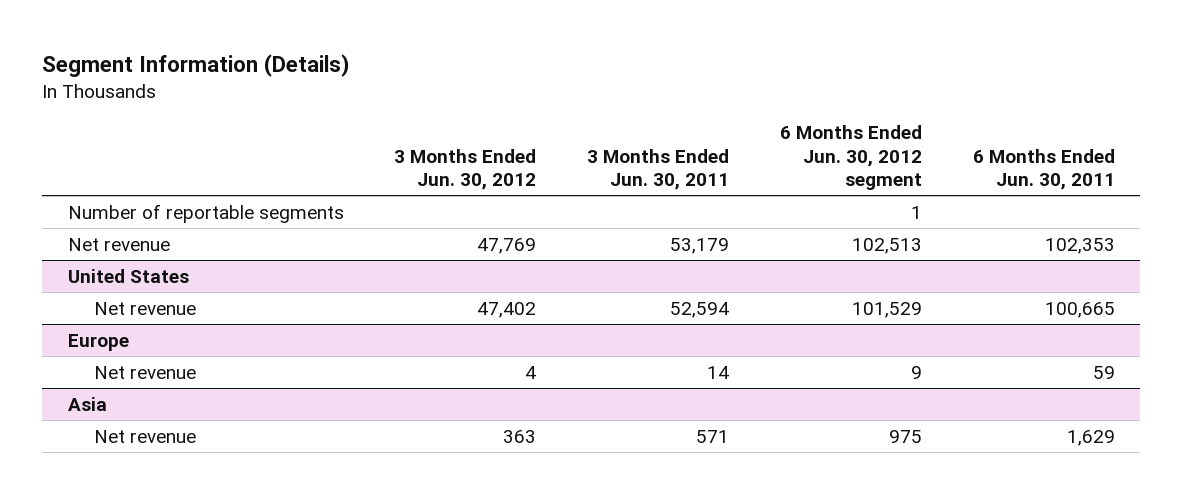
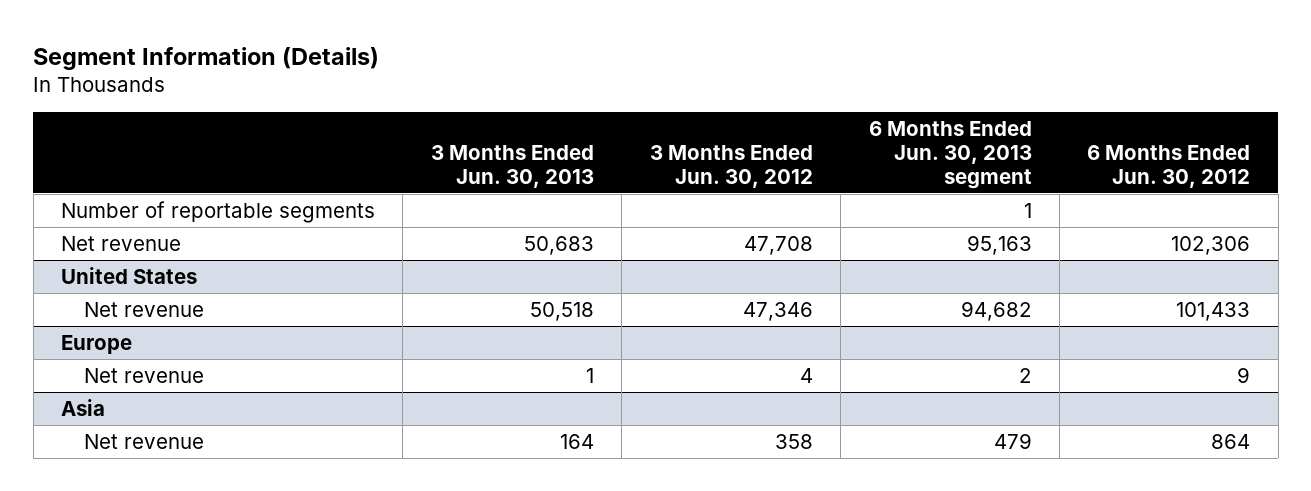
- | 3 Months Ended Jun. 30, 2012 | 3 Months Ended Jun. 30, 2011 | 6 Months Ended Jun. 30, 2012 segment | 6 Months Ended Jun. 30, 2011
+ | 3 Months Ended Jun. 30, 2013 | 3 Months Ended Jun. 30, 2012 | 6 Months Ended Jun. 30, 2013 segment | 6 Months Ended Jun. 30, 2012
- Net revenue | 47,769 | 53,179 | 102,513 | 102,353
+ Net revenue | 50,683 | 47,708 | 95,163 | 102,306
@ United States
- Net revenue | 47,402 | 52,594 | 101,529 | 100,665
+ Net revenue | 50,518 | 47,346 | 94,682 | 101,433
@ Asia
- Net revenue | 363 | 571 | 975 | 1,629
+ Net revenue | 164 | 358 | 479 | 864

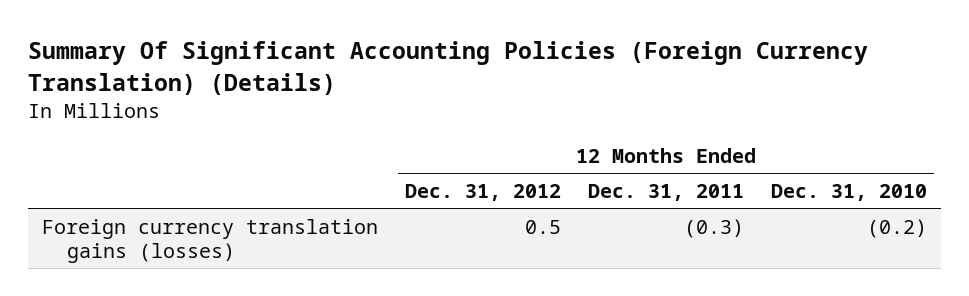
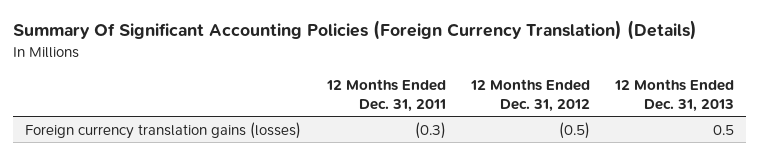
- | 12 Months Ended Dec. 31, 2012 | 12 Months Ended Dec. 31, 2011 | 12 Months Ended Dec. 31, 2010
+ | 12 Months Ended Dec. 31, 2011 | 12 Months Ended Dec. 31, 2012 | 12 Months Ended Dec. 31, 2013
- Foreign currency translation gains (losses) | 0.5 | (0.3) | (0.2)
+ Foreign currency translation gains (losses) | (0.3) | (0.5) | 0.5

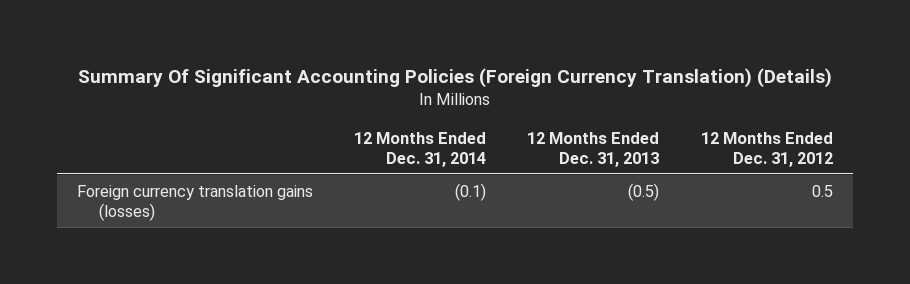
- | 12 Months Ended Dec. 31, 2011 | 12 Months Ended Dec. 31, 2012 | 12 Months Ended Dec. 31, 2013
+ | 12 Months Ended Dec. 31, 2014 | 12 Months Ended Dec. 31, 2013 | 12 Months Ended Dec. 31, 2012
- Foreign currency translation gains (losses) | (0.3) | (0.5) | 0.5
+ Foreign currency translation gains (losses) | (0.1) | (0.5) | 0.5

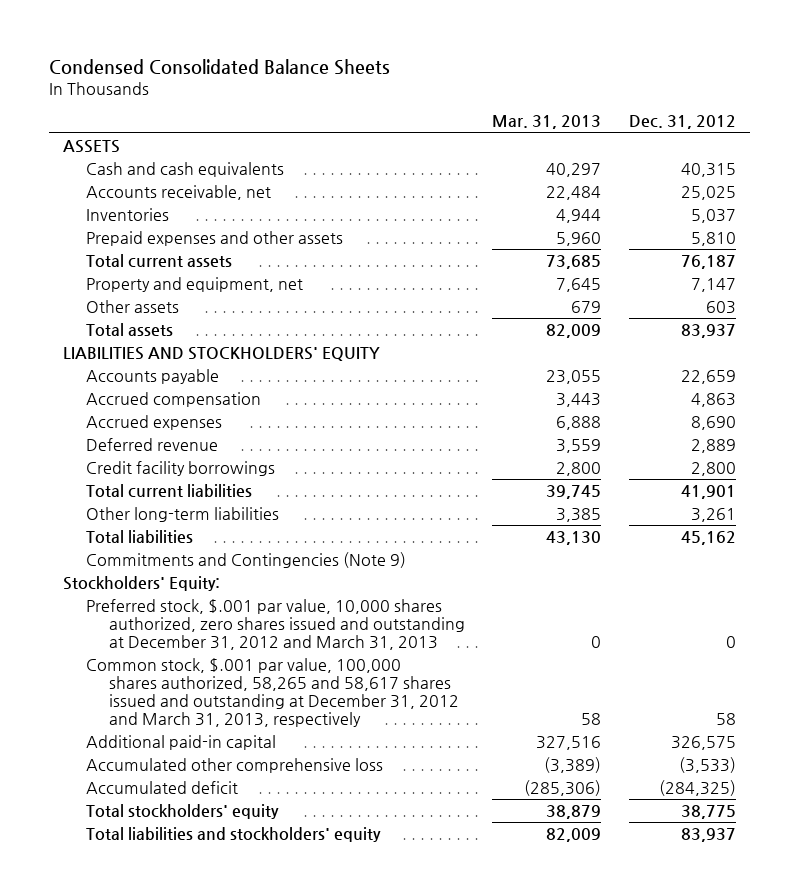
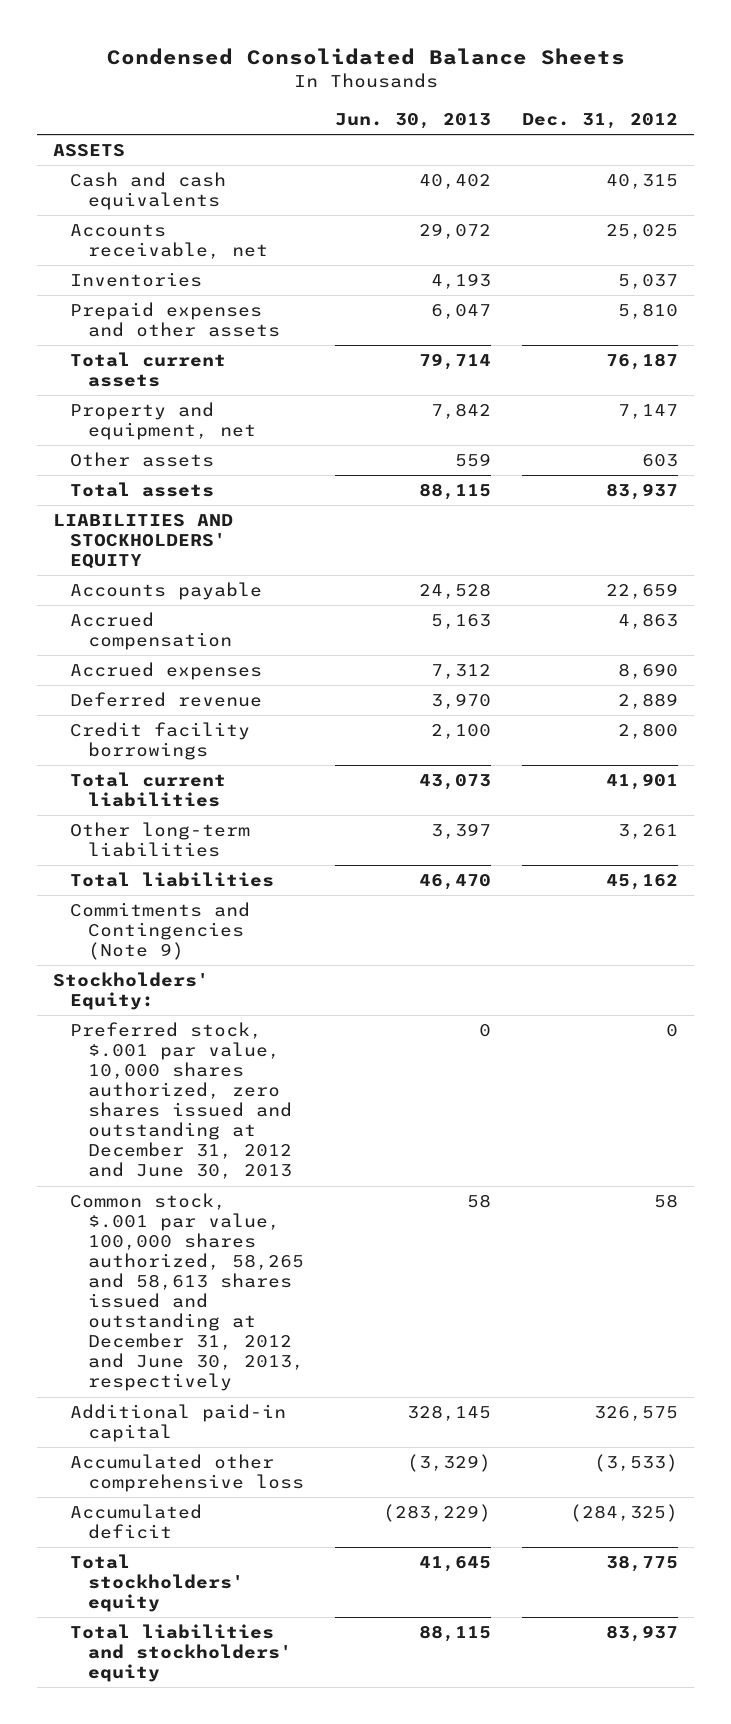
- | Mar. 31, 2013 | Dec. 31, 2012
+ | Jun. 30, 2013 | Dec. 31, 2012
- Preferred stock, $.001 par value, 10,000 shares authorized, zero shares issued and outstanding at December 31, 2012 and March 31, 2013 | 0 | 0
- Common stock, $.001 par value, 100,000 shares authorized, 58,265 and 58,617 shares issued and outstanding at December 31, 2012 and March 31, 2013, respectively | 58 | 58
+ Preferred stock, $.001 par value, 10,000 shares authorized, zero shares issued and outstanding at December 31, 2012 and June 30, 2013 | 0 | 0
+ Common stock, $.001 par value, 100,000 shares authorized, 58,265 and 58,613 shares issued and outstanding at December 31, 2012 and June 30, 2013, respectively | 58 | 58

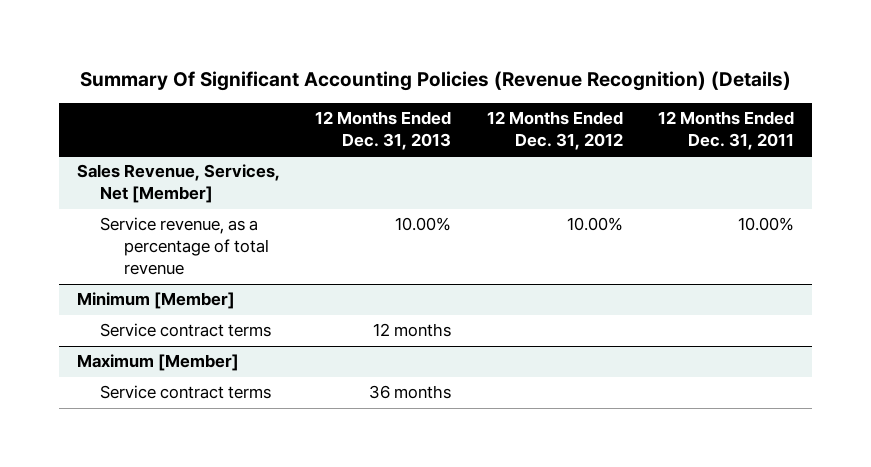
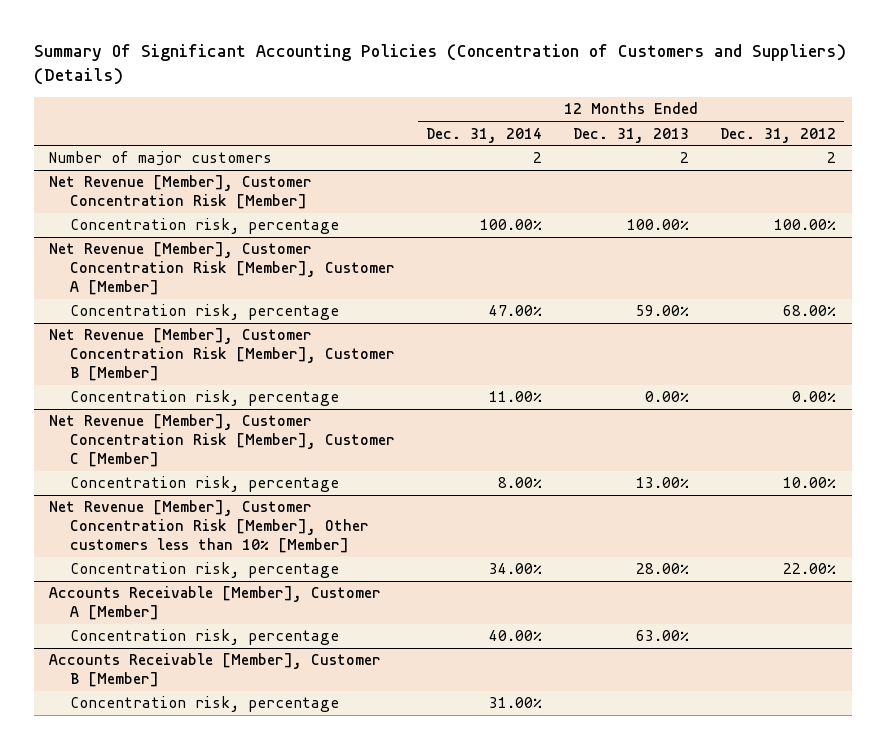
- Summary Of Significant Accounting Policies (Revenue Recognition) (Details)
+ Summary Of Significant Accounting Policies (Concentration of Customers and Suppliers) (Details)
- | 12 Months Ended Dec. 31, 2013 | 12 Months Ended Dec. 31, 2012 | 12 Months Ended Dec. 31, 2011
+ | 12 Months Ended Dec. 31, 2014 | 12 Months Ended Dec. 31, 2013 | 12 Months Ended Dec. 31, 2012
- Sales Revenue, Services, Net [Member]
- Service revenue, as a percentage of total revenue | 10.00% | 10.00% | 10.00%
- Minimum [Member]
- Service contract terms | 12 months | |
- Maximum [Member]
- Service contract terms | 36 months | |
+ Number of major customers | 2 | 2 | 2
+ Net Revenue [Member], Customer Concentration Risk [Member]
+ Concentration risk, percentage | 100.00% | 100.00% | 100.00%
+ Net Revenue [Member], Customer Concentration Risk [Member], Customer A [Member]
+ Concentration risk, percentage | 47.00% | 59.00% | 68.00%
+ Net Revenue [Member], Customer Concentration Risk [Member], Customer B [Member]
+ Concentration risk, percentage | 11.00% | 0.00% | 0.00%
+ Net Revenue [Member], Customer Concentration Risk [Member], Customer C [Member]
+ Concentration risk, percentage | 8.00% | 13.00% | 10.00%
+ Net Revenue [Member], Customer Concentration Risk [Member], Other customers less than 10% [Member]
+ Concentration risk, percentage | 34.00% | 28.00% | 22.00%
+ Accounts Receivable [Member], Customer A [Member]
+ Concentration risk, percentage | 40.00% | 63.00% |
+ Accounts Receivable [Member], Customer B [Member]
+ Concentration risk, percentage | 31.00% | |

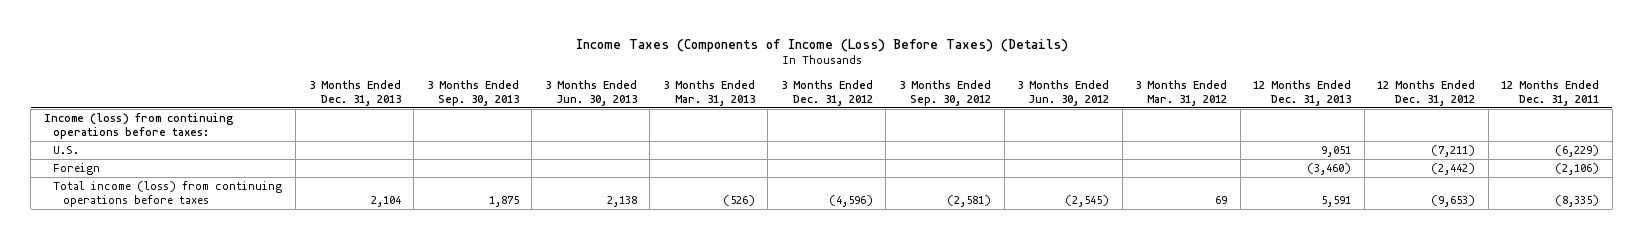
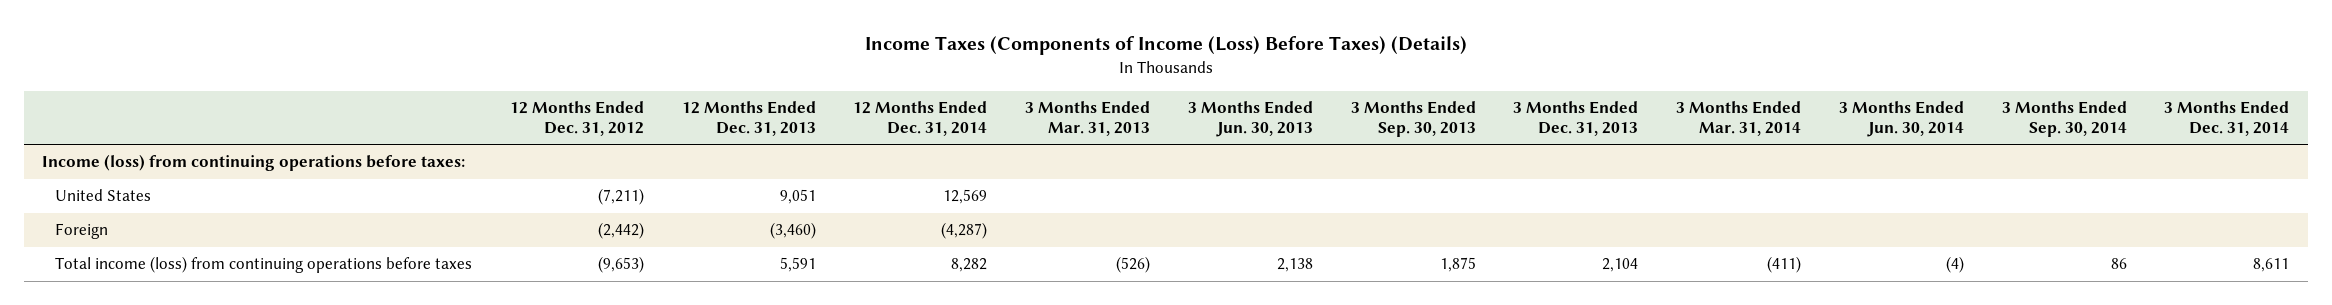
- | 3 Months Ended Dec. 31, 2013 | 3 Months Ended Sep. 30, 2013 | 3 Months Ended Jun. 30, 2013 | 3 Months Ended Mar. 31, 2013 | 3 Months Ended Dec. 31, 2012 | 3 Months Ended Sep. 30, 2012 | 3 Months Ended Jun. 30, 2012 | 3 Months Ended Mar. 31, 2012 | 12 Months Ended Dec. 31, 2013 | 12 Months Ended Dec. 31, 2012 | 12 Months Ended Dec. 31, 2011
+ | 12 Months Ended Dec. 31, 2012 | 12 Months Ended Dec. 31, 2013 | 12 Months Ended Dec. 31, 2014 | 3 Months Ended Mar. 31, 2013 | 3 Months Ended Jun. 30, 2013 | 3 Months Ended Sep. 30, 2013 | 3 Months Ended Dec. 31, 2013 | 3 Months Ended Mar. 31, 2014 | 3 Months Ended Jun. 30, 2014 | 3 Months Ended Sep. 30, 2014 | 3 Months Ended Dec. 31, 2014
- U.S. | | | | | | | | | 9,051 | (7,211) | (6,229)
+ United States | (7,211) | 9,051 | 12,569 | | | | | | | |

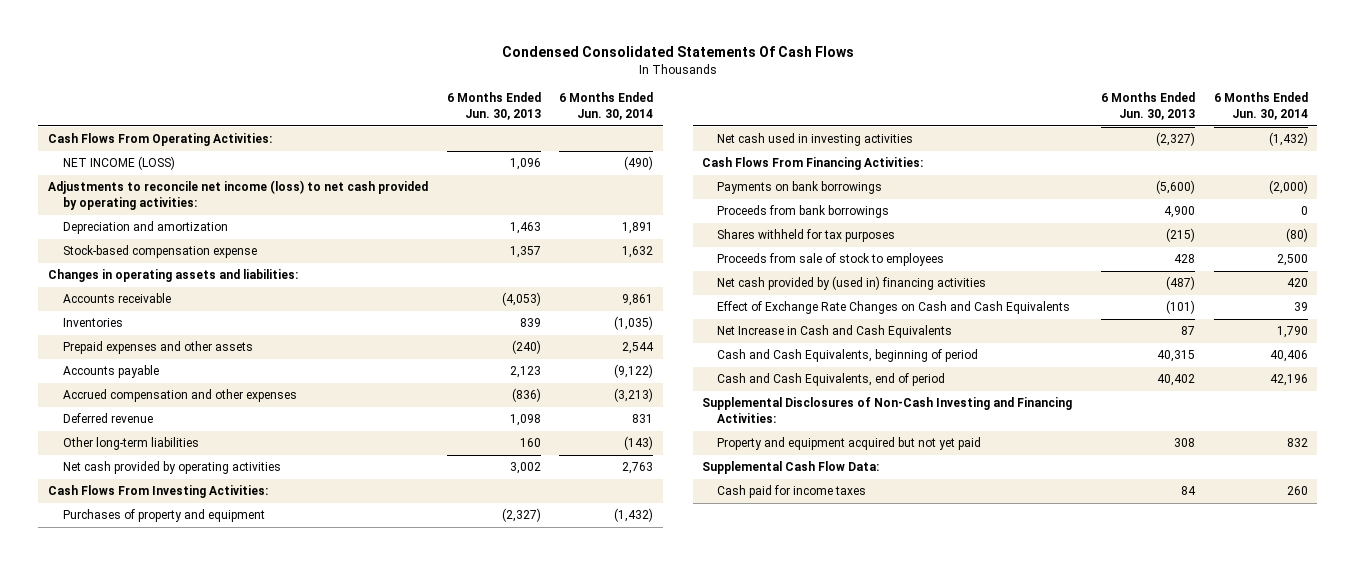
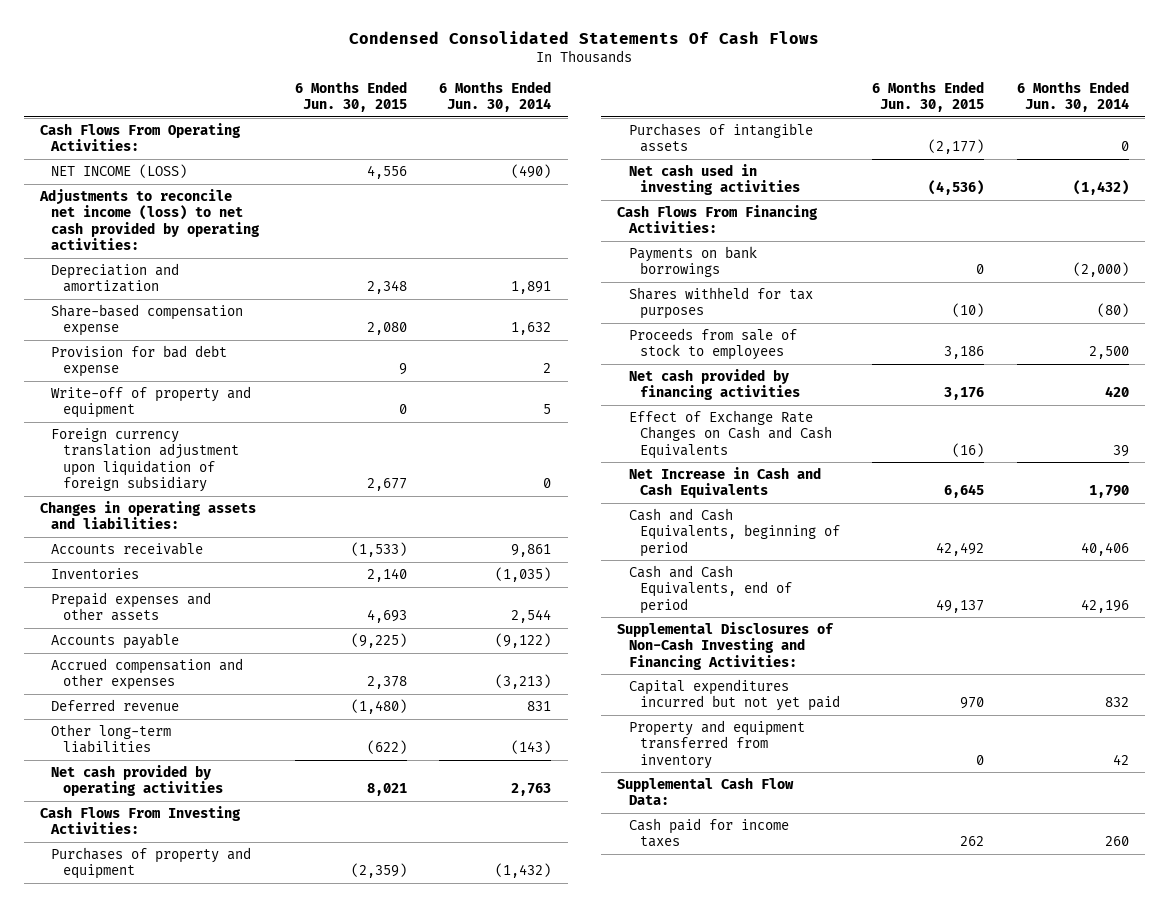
- | 6 Months Ended Jun. 30, 2013 | 6 Months Ended Jun. 30, 2014
+ | 6 Months Ended Jun. 30, 2015 | 6 Months Ended Jun. 30, 2014
- Stock-based compensation expense | 1,357 | 1,632
+ Share-based compensation expense | 2,080 | 1,632
+ Provision for bad debt expense | 9 | 2
+ Write-off of property and equipment | 0 | 5
+ Foreign currency translation adjustment upon liquidation of foreign subsidiary | 2,677 | 0
+ Purchases of intangible assets | (2,177) | 0
- Proceeds from bank borrowings | 4,900 | 0
- Net cash provided by (used in) financing activities | (487) | 420
+ Net cash provided by financing activities | 3,176 | 420
- Property and equipment acquired but not yet paid | 308 | 832
+ Capital expenditures incurred but not yet paid | 970 | 832
+ Property and equipment transferred from inventory | 0 | 42

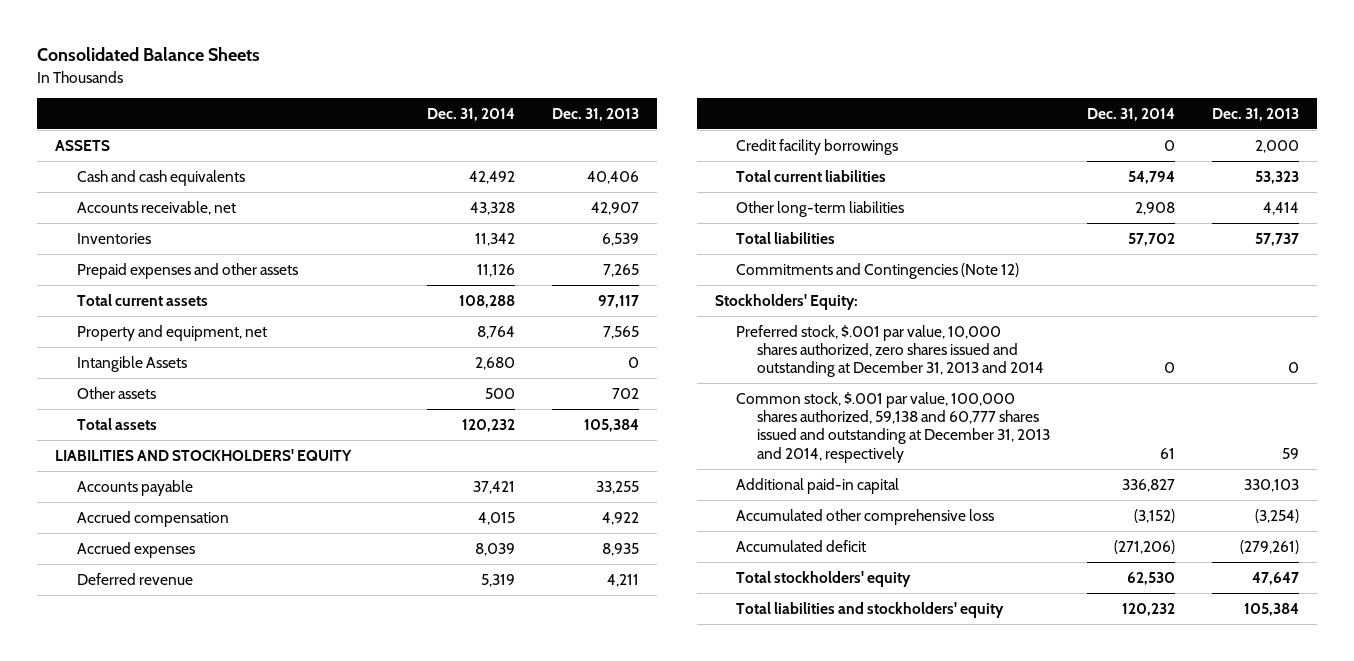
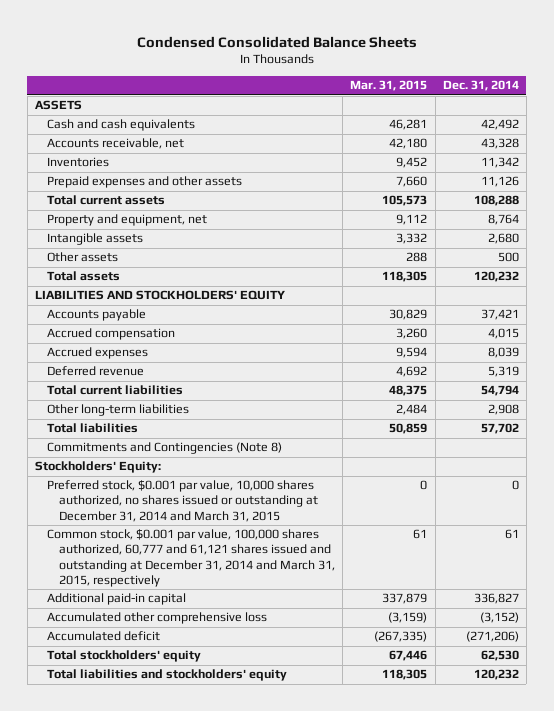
- Consolidated Balance Sheets
+ Condensed Consolidated Balance Sheets
- | Dec. 31, 2014 | Dec. 31, 2013
+ | Mar. 31, 2015 | Dec. 31, 2014
- Intangible Assets | 2,680 | 0
+ Intangible assets | 3,332 | 2,680
- Credit facility borrowings | 0 | 2,000
- Commitments and Contingencies (Note 12)
+ Commitments and Contingencies (Note 8)
- Preferred stock, $.001 par value, 10,000 shares authorized, zero shares issued and outstanding at December 31, 2013 and 2014 | 0 | 0
- Common stock, $.001 par value, 100,000 shares authorized, 59,138 and 60,777 shares issued and outstanding at December 31, 2013 and 2014, respectively | 61 | 59
+ Preferred stock, $0.001 par value, 10,000 shares authorized, no shares issued or outstanding at December 31, 2014 and March 31, 2015 | 0 | 0
+ Common stock, $0.001 par value, 100,000 shares authorized, 60,777 and 61,121 shares issued and outstanding at December 31, 2014 and March 31, 2015, respectively | 61 | 61

